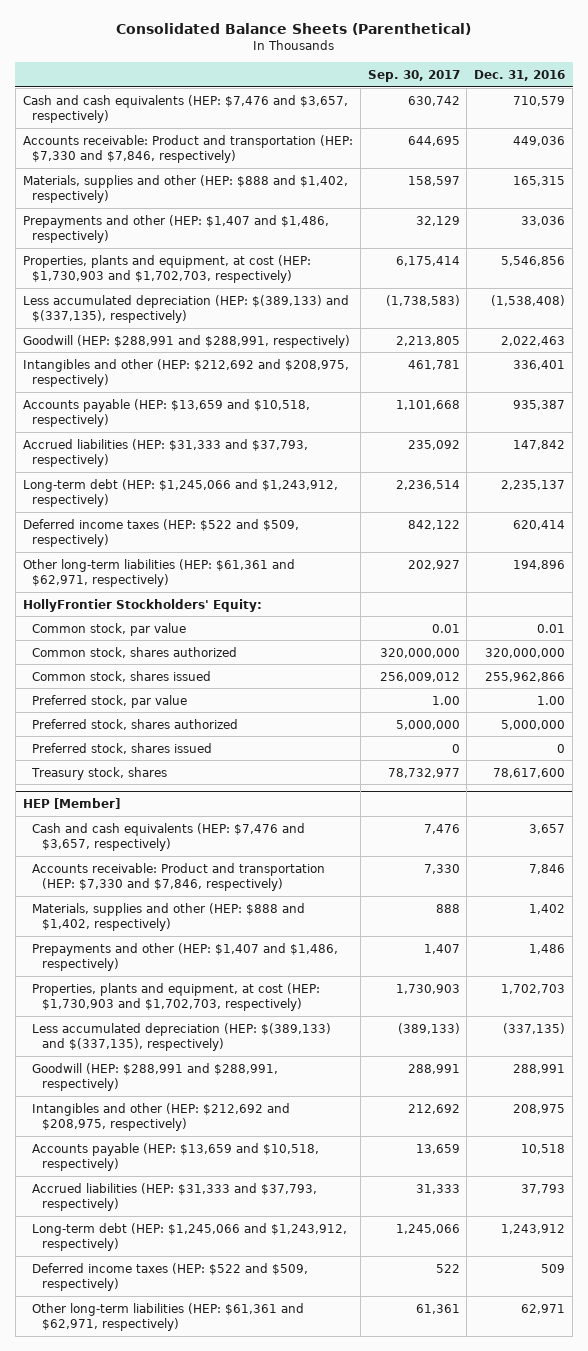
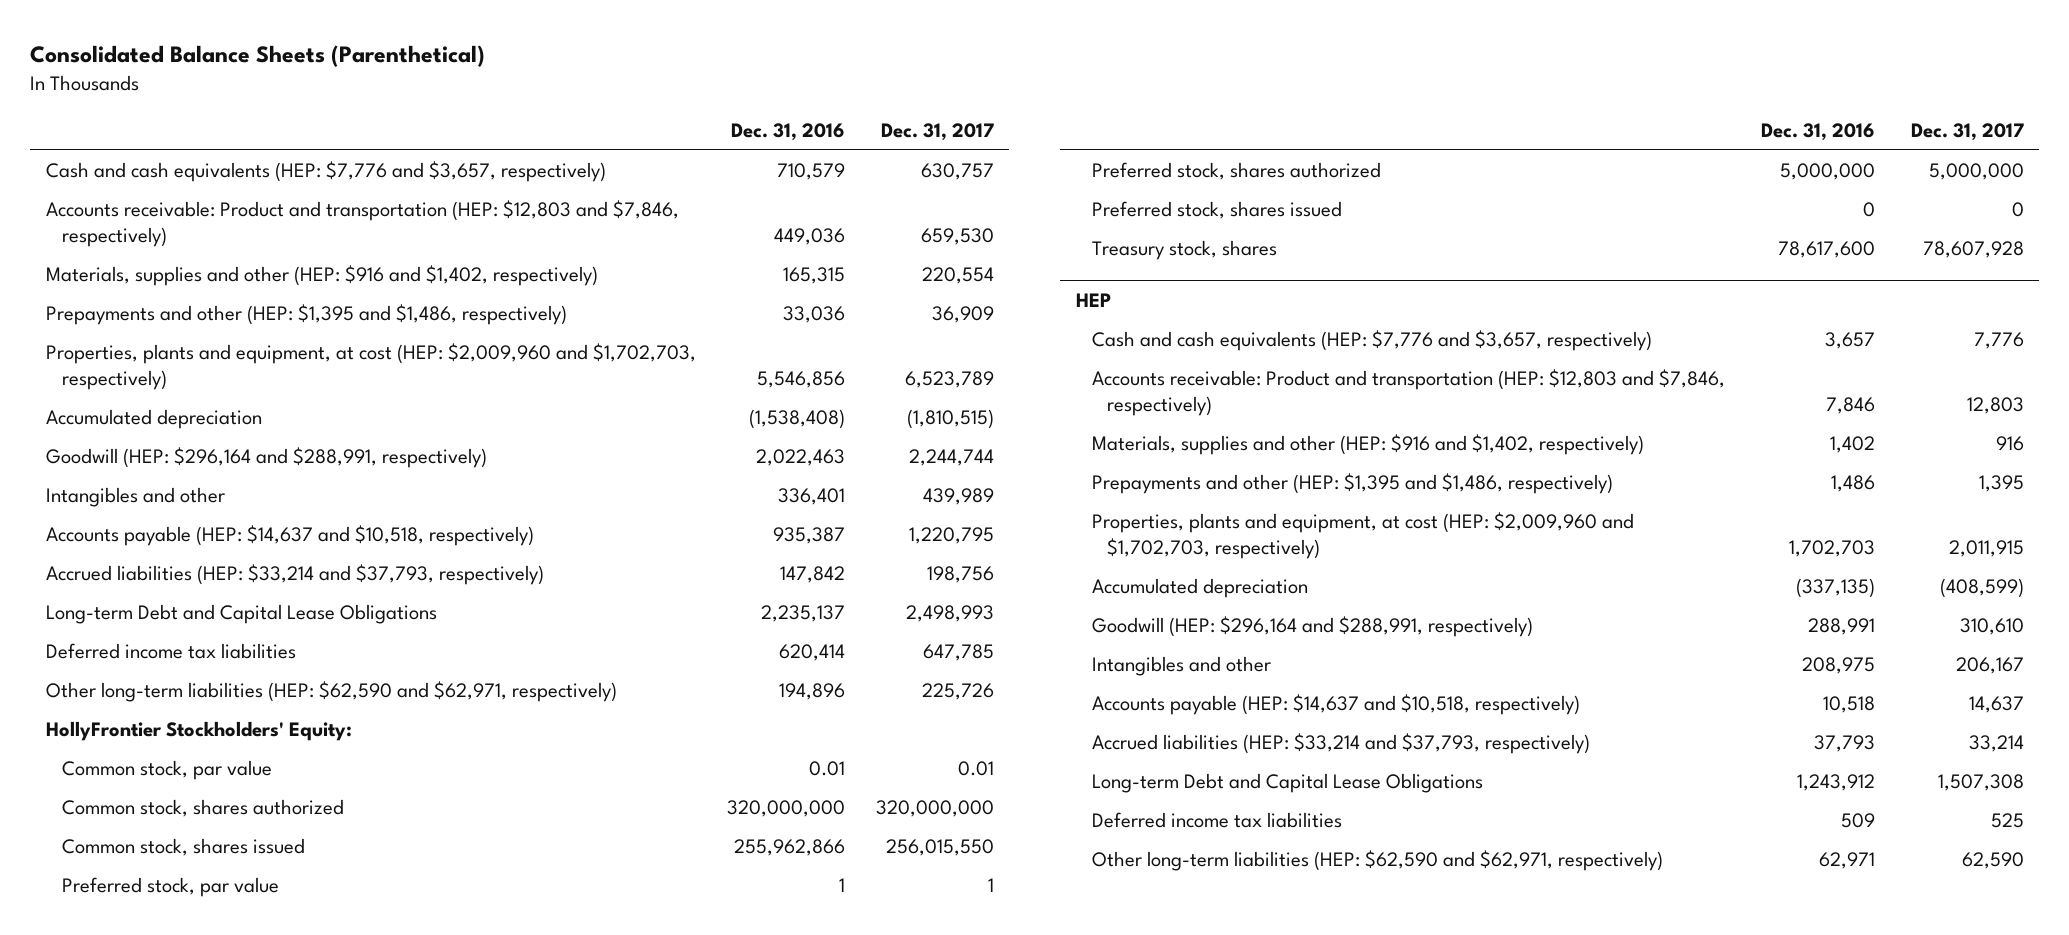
- | Sep. 30, 2017 | Dec. 31, 2016
+ | Dec. 31, 2016 | Dec. 31, 2017
- Cash and cash equivalents (HEP: $7,476 and $3,657, respectively) | 630,742 | 710,579
- Accounts receivable: Product and transportation (HEP: $7,330 and $7,846, respectively) | 644,695 | 449,036
- Materials, supplies and other (HEP: $888 and $1,402, respectively) | 158,597 | 165,315
- Prepayments and other (HEP: $1,407 and $1,486, respectively) | 32,129 | 33,036
- Properties, plants and equipment, at cost (HEP: $1,730,903 and $1,702,703, respectively) | 6,175,414 | 5,546,856
- Less accumulated depreciation (HEP: $(389,133) and $(337,135), respectively) | (1,738,583) | (1,538,408)
- Goodwill (HEP: $288,991 and $288,991, respectively) | 2,213,805 | 2,022,463
- Intangibles and other (HEP: $212,692 and $208,975, respectively) | 461,781 | 336,401
- Accounts payable (HEP: $13,659 and $10,518, respectively) | 1,101,668 | 935,387
- Accrued liabilities (HEP: $31,333 and $37,793, respectively) | 235,092 | 147,842
- Long-term debt (HEP: $1,245,066 and $1,243,912, respectively) | 2,236,514 | 2,235,137
- Deferred income taxes (HEP: $522 and $509, respectively) | 842,122 | 620,414
- Other long-term liabilities (HEP: $61,361 and $62,971, respectively) | 202,927 | 194,896
+ Cash and cash equivalents (HEP: $7,776 and $3,657, respectively) | 710,579 | 630,757
+ Accounts receivable: Product and transportation (HEP: $12,803 and $7,846, respectively) | 449,036 | 659,530
+ Materials, supplies and other (HEP: $916 and $1,402, respectively) | 165,315 | 220,554
+ Prepayments and other (HEP: $1,395 and $1,486, respectively) | 33,036 | 36,909
+ Properties, plants and equipment, at cost (HEP: $2,009,960 and $1,702,703, respectively) | 5,546,856 | 6,523,789
+ Accumulated depreciation | (1,538,408) | (1,810,515)
+ Goodwill (HEP: $296,164 and $288,991, respectively) | 2,022,463 | 2,244,744
+ Intangibles and other | 336,401 | 439,989
+ Accounts payable (HEP: $14,637 and $10,518, respectively) | 935,387 | 1,220,795
+ Accrued liabilities (HEP: $33,214 and $37,793, respectively) | 147,842 | 198,756
+ Long-term Debt and Capital Lease Obligations | 2,235,137 | 2,498,993
+ Deferred income tax liabilities | 620,414 | 647,785
+ Other long-term liabilities (HEP: $62,590 and $62,971, respectively) | 194,896 | 225,726
- Preferred stock, par value | 1.00 | 1.00
+ Preferred stock, par value | 1 | 1
- HEP [Member]
- Cash and cash equivalents (HEP: $7,476 and $3,657, respectively) | 7,476 | 3,657
- Accounts receivable: Product and transportation (HEP: $7,330 and $7,846, respectively) | 7,330 | 7,846
- Materials, supplies and other (HEP: $888 and $1,402, respectively) | 888 | 1,402
- Prepayments and other (HEP: $1,407 and $1,486, respectively) | 1,407 | 1,486
- Properties, plants and equipment, at cost (HEP: $1,730,903 and $1,702,703, respectively) | 1,730,903 | 1,702,703
- Less accumulated depreciation (HEP: $(389,133) and $(337,135), respectively) | (389,133) | (337,135)
- Goodwill (HEP: $288,991 and $288,991, respectively) | 288,991 | 288,991
- Intangibles and other (HEP: $212,692 and $208,975, respectively) | 212,692 | 208,975
- Accounts payable (HEP: $13,659 and $10,518, respectively) | 13,659 | 10,518
- Accrued liabilities (HEP: $31,333 and $37,793, respectively) | 31,333 | 37,793
- Long-term debt (HEP: $1,245,066 and $1,243,912, respectively) | 1,245,066 | 1,243,912
- Deferred income taxes (HEP: $522 and $509, respectively) | 522 | 509
- Other long-term liabilities (HEP: $61,361 and $62,971, respectively) | 61,361 | 62,971
+ HEP
+ Cash and cash equivalents (HEP: $7,776 and $3,657, respectively) | 3,657 | 7,776
+ Accounts receivable: Product and transportation (HEP: $12,803 and $7,846, respectively) | 7,846 | 12,803
+ Materials, supplies and other (HEP: $916 and $1,402, respectively) | 1,402 | 916
+ Prepayments and other (HEP: $1,395 and $1,486, respectively) | 1,486 | 1,395
+ Properties, plants and equipment, at cost (HEP: $2,009,960 and $1,702,703, respectively) | 1,702,703 | 2,011,915
+ Accumulated depreciation | (337,135) | (408,599)
+ Goodwill (HEP: $296,164 and $288,991, respectively) | 288,991 | 310,610
+ Intangibles and other | 208,975 | 206,167
+ Accounts payable (HEP: $14,637 and $10,518, respectively) | 10,518 | 14,637
+ Accrued liabilities (HEP: $33,214 and $37,793, respectively) | 37,793 | 33,214
+ Long-term Debt and Capital Lease Obligations | 1,243,912 | 1,507,308
+ Deferred income tax liabilities | 509 | 525
+ Other long-term liabilities (HEP: $62,590 and $62,971, respectively) | 62,971 | 62,590

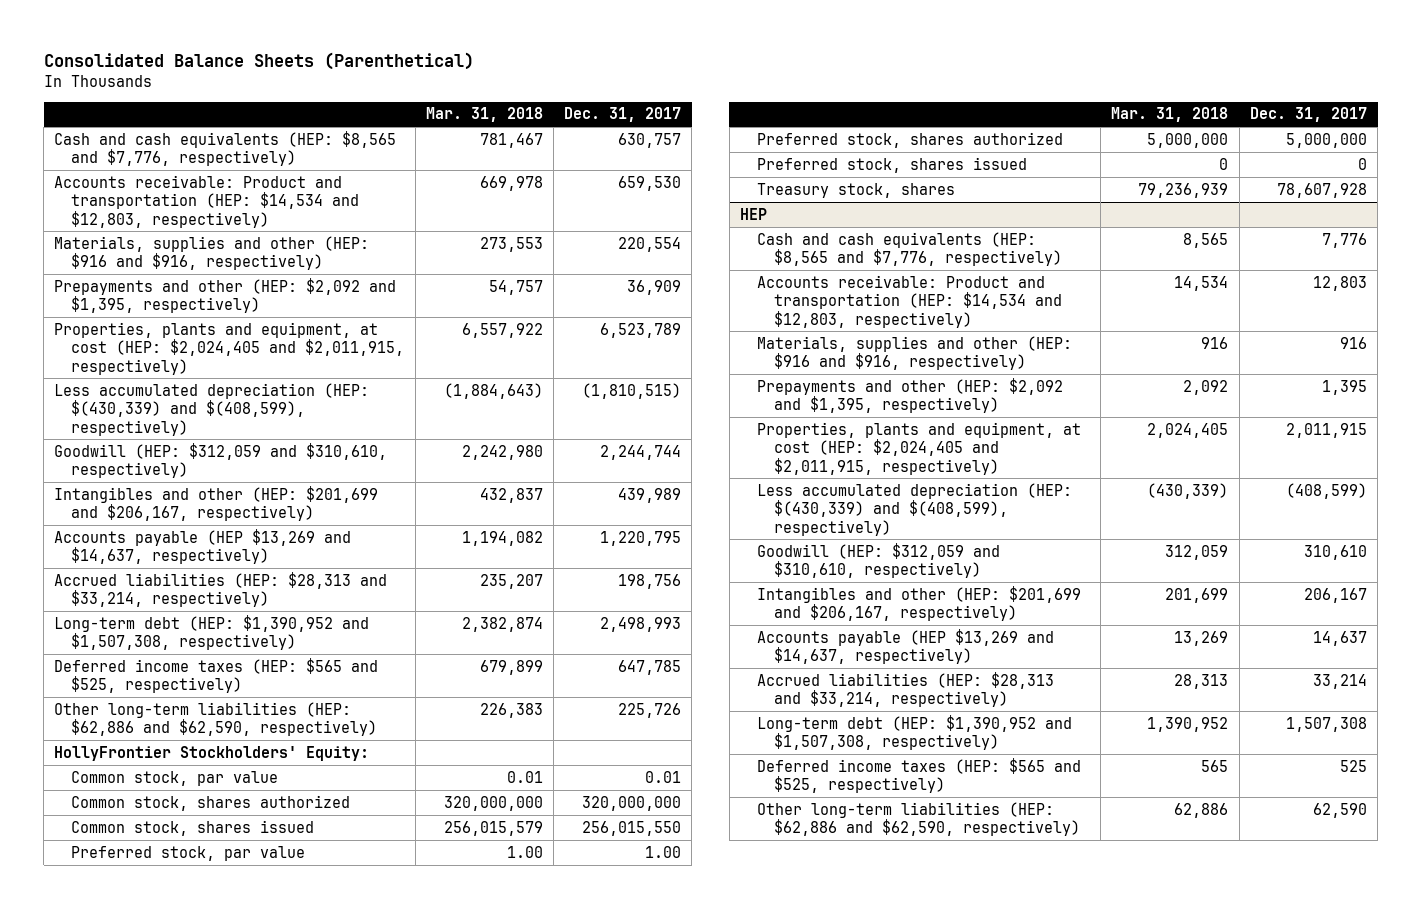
- | Dec. 31, 2016 | Dec. 31, 2017
+ | Mar. 31, 2018 | Dec. 31, 2017
- Cash and cash equivalents (HEP: $7,776 and $3,657, respectively) | 710,579 | 630,757
- Accounts receivable: Product and transportation (HEP: $12,803 and $7,846, respectively) | 449,036 | 659,530
- Materials, supplies and other (HEP: $916 and $1,402, respectively) | 165,315 | 220,554
- Prepayments and other (HEP: $1,395 and $1,486, respectively) | 33,036 | 36,909
- Properties, plants and equipment, at cost (HEP: $2,009,960 and $1,702,703, respectively) | 5,546,856 | 6,523,789
- Accumulated depreciation | (1,538,408) | (1,810,515)
- Goodwill (HEP: $296,164 and $288,991, respectively) | 2,022,463 | 2,244,744
- Intangibles and other | 336,401 | 439,989
- Accounts payable (HEP: $14,637 and $10,518, respectively) | 935,387 | 1,220,795
- Accrued liabilities (HEP: $33,214 and $37,793, respectively) | 147,842 | 198,756
- Long-term Debt and Capital Lease Obligations | 2,235,137 | 2,498,993
- Deferred income tax liabilities | 620,414 | 647,785
- Other long-term liabilities (HEP: $62,590 and $62,971, respectively) | 194,896 | 225,726
+ Cash and cash equivalents (HEP: $8,565 and $7,776, respectively) | 781,467 | 630,757
+ Accounts receivable: Product and transportation (HEP: $14,534 and $12,803, respectively) | 669,978 | 659,530
+ Materials, supplies and other (HEP: $916 and $916, respectively) | 273,553 | 220,554
+ Prepayments and other (HEP: $2,092 and $1,395, respectively) | 54,757 | 36,909
+ Properties, plants and equipment, at cost (HEP: $2,024,405 and $2,011,915, respectively) | 6,557,922 | 6,523,789
+ Less accumulated depreciation (HEP: $(430,339) and $(408,599), respectively) | (1,884,643) | (1,810,515)
+ Goodwill (HEP: $312,059 and $310,610, respectively) | 2,242,980 | 2,244,744
+ Intangibles and other (HEP: $201,699 and $206,167, respectively) | 432,837 | 439,989
+ Accounts payable (HEP $13,269 and $14,637, respectively) | 1,194,082 | 1,220,795
+ Accrued liabilities (HEP: $28,313 and $33,214, respectively) | 235,207 | 198,756
+ Long-term debt (HEP: $1,390,952 and $1,507,308, respectively) | 2,382,874 | 2,498,993
+ Deferred income taxes (HEP: $565 and $525, respectively) | 679,899 | 647,785
+ Other long-term liabilities (HEP: $62,886 and $62,590, respectively) | 226,383 | 225,726
- Preferred stock, par value | 1 | 1
+ Preferred stock, par value | 1.00 | 1.00
@ HEP
- Cash and cash equivalents (HEP: $7,776 and $3,657, respectively) | 3,657 | 7,776
- Accounts receivable: Product and transportation (HEP: $12,803 and $7,846, respectively) | 7,846 | 12,803
- Materials, supplies and other (HEP: $916 and $1,402, respectively) | 1,402 | 916
- Prepayments and other (HEP: $1,395 and $1,486, respectively) | 1,486 | 1,395
- Properties, plants and equipment, at cost (HEP: $2,009,960 and $1,702,703, respectively) | 1,702,703 | 2,011,915
- Accumulated depreciation | (337,135) | (408,599)
- Goodwill (HEP: $296,164 and $288,991, respectively) | 288,991 | 310,610
- Intangibles and other | 208,975 | 206,167
- Accounts payable (HEP: $14,637 and $10,518, respectively) | 10,518 | 14,637
- Accrued liabilities (HEP: $33,214 and $37,793, respectively) | 37,793 | 33,214
- Long-term Debt and Capital Lease Obligations | 1,243,912 | 1,507,308
- Deferred income tax liabilities | 509 | 525
- Other long-term liabilities (HEP: $62,590 and $62,971, respectively) | 62,971 | 62,590
+ Cash and cash equivalents (HEP: $8,565 and $7,776, respectively) | 8,565 | 7,776
+ Accounts receivable: Product and transportation (HEP: $14,534 and $12,803, respectively) | 14,534 | 12,803
+ Materials, supplies and other (HEP: $916 and $916, respectively) | 916 | 916
+ Prepayments and other (HEP: $2,092 and $1,395, respectively) | 2,092 | 1,395
+ Properties, plants and equipment, at cost (HEP: $2,024,405 and $2,011,915, respectively) | 2,024,405 | 2,011,915
+ Less accumulated depreciation (HEP: $(430,339) and $(408,599), respectively) | (430,339) | (408,599)
+ Goodwill (HEP: $312,059 and $310,610, respectively) | 312,059 | 310,610
+ Intangibles and other (HEP: $201,699 and $206,167, respectively) | 201,699 | 206,167
+ Accounts payable (HEP $13,269 and $14,637, respectively) | 13,269 | 14,637
+ Accrued liabilities (HEP: $28,313 and $33,214, respectively) | 28,313 | 33,214
+ Long-term debt (HEP: $1,390,952 and $1,507,308, respectively) | 1,390,952 | 1,507,308
+ Deferred income taxes (HEP: $565 and $525, respectively) | 565 | 525
+ Other long-term liabilities (HEP: $62,886 and $62,590, respectively) | 62,886 | 62,590

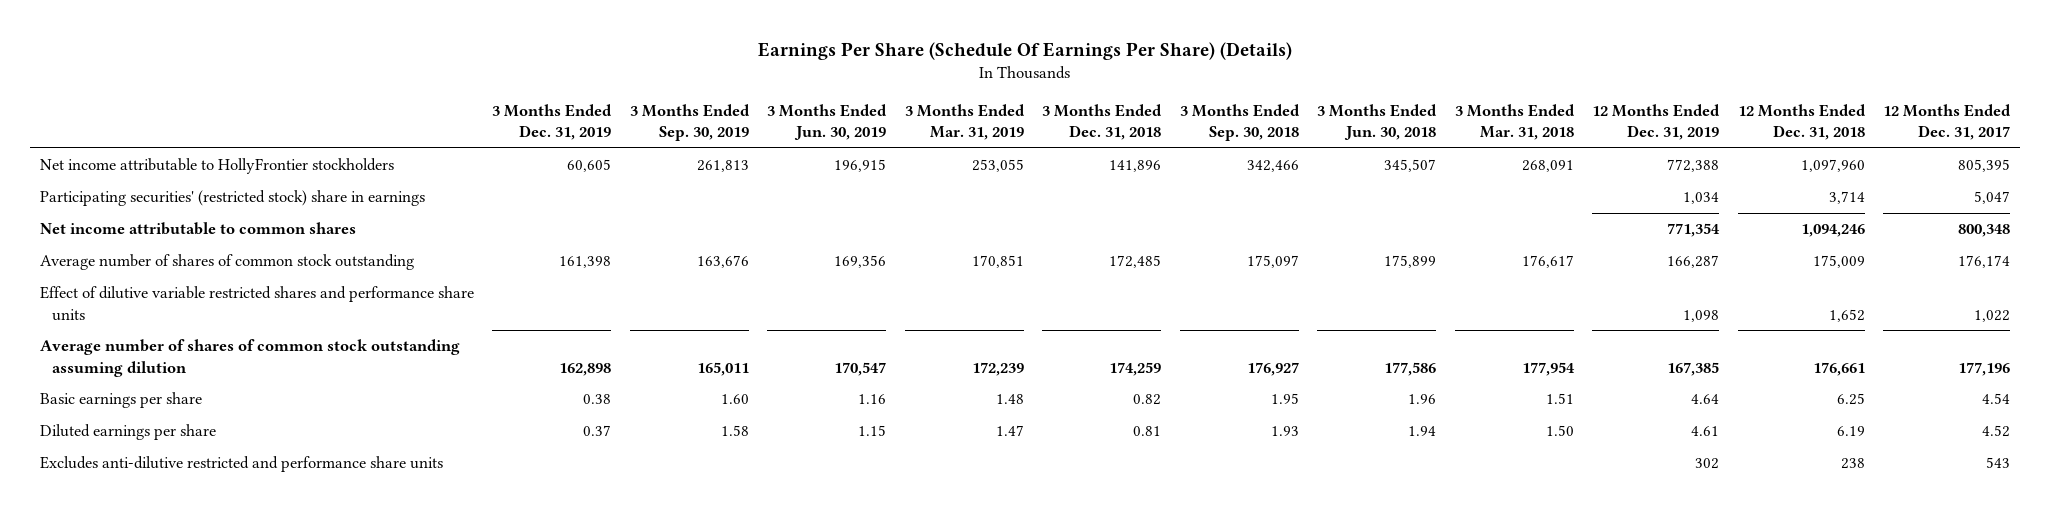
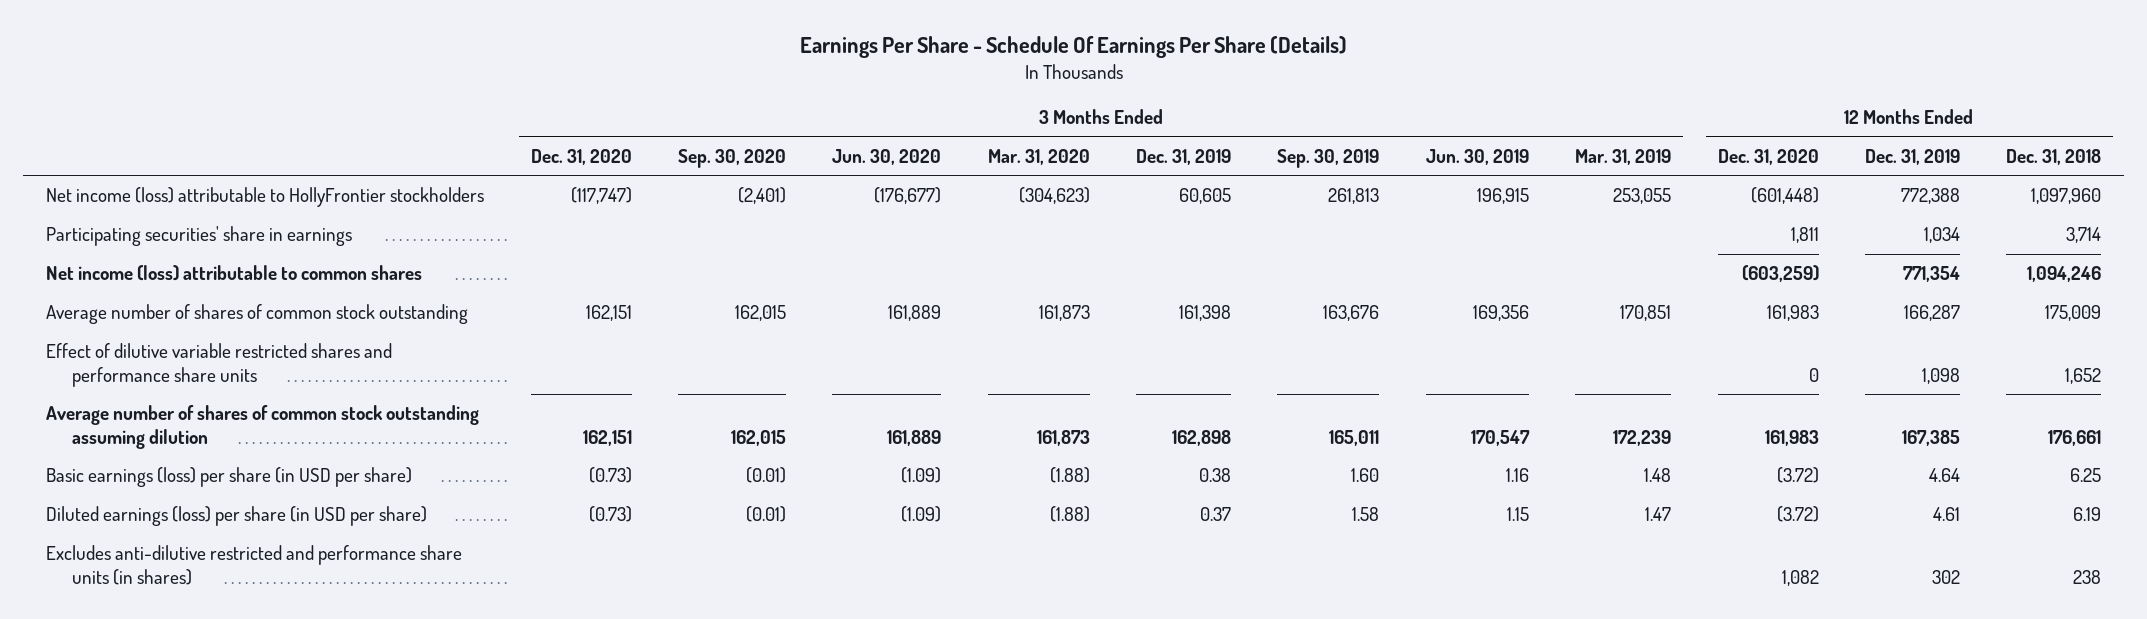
- Earnings Per Share (Schedule Of Earnings Per Share) (Details)
+ Earnings Per Share - Schedule Of Earnings Per Share (Details)
- | 3 Months Ended Dec. 31, 2019 | 3 Months Ended Sep. 30, 2019 | 3 Months Ended Jun. 30, 2019 | 3 Months Ended Mar. 31, 2019 | 3 Months Ended Dec. 31, 2018 | 3 Months Ended Sep. 30, 2018 | 3 Months Ended Jun. 30, 2018 | 3 Months Ended Mar. 31, 2018 | 12 Months Ended Dec. 31, 2019 | 12 Months Ended Dec. 31, 2018 | 12 Months Ended Dec. 31, 2017
+ | 3 Months Ended Dec. 31, 2020 | 3 Months Ended Sep. 30, 2020 | 3 Months Ended Jun. 30, 2020 | 3 Months Ended Mar. 31, 2020 | 3 Months Ended Dec. 31, 2019 | 3 Months Ended Sep. 30, 2019 | 3 Months Ended Jun. 30, 2019 | 3 Months Ended Mar. 31, 2019 | 12 Months Ended Dec. 31, 2020 | 12 Months Ended Dec. 31, 2019 | 12 Months Ended Dec. 31, 2018
- Net income attributable to HollyFrontier stockholders | 60,605 | 261,813 | 196,915 | 253,055 | 141,896 | 342,466 | 345,507 | 268,091 | 772,388 | 1,097,960 | 805,395
- Participating securities' (restricted stock) share in earnings | | | | | | | | | 1,034 | 3,714 | 5,047
- Net income attributable to common shares | | | | | | | | | 771,354 | 1,094,246 | 800,348
+ Net income (loss) attributable to HollyFrontier stockholders | (117,747) | (2,401) | (176,677) | (304,623) | 60,605 | 261,813 | 196,915 | 253,055 | (601,448) | 772,388 | 1,097,960
+ Participating securities' share in earnings | | | | | | | | | 1,811 | 1,034 | 3,714
+ Net income (loss) attributable to common shares | | | | | | | | | (603,259) | 771,354 | 1,094,246
- Basic earnings per share | 0.38 | 1.60 | 1.16 | 1.48 | 0.82 | 1.95 | 1.96 | 1.51 | 4.64 | 6.25 | 4.54
- Diluted earnings per share | 0.37 | 1.58 | 1.15 | 1.47 | 0.81 | 1.93 | 1.94 | 1.50 | 4.61 | 6.19 | 4.52
- Excludes anti-dilutive restricted and performance share units | | | | | | | | | 302 | 238 | 543
+ Basic earnings (loss) per share (in USD per share) | (0.73) | (0.01) | (1.09) | (1.88) | 0.38 | 1.60 | 1.16 | 1.48 | (3.72) | 4.64 | 6.25
+ Diluted earnings (loss) per share (in USD per share) | (0.73) | (0.01) | (1.09) | (1.88) | 0.37 | 1.58 | 1.15 | 1.47 | (3.72) | 4.61 | 6.19
+ Excludes anti-dilutive restricted and performance share units (in shares) | | | | | | | | | 1,082 | 302 | 238

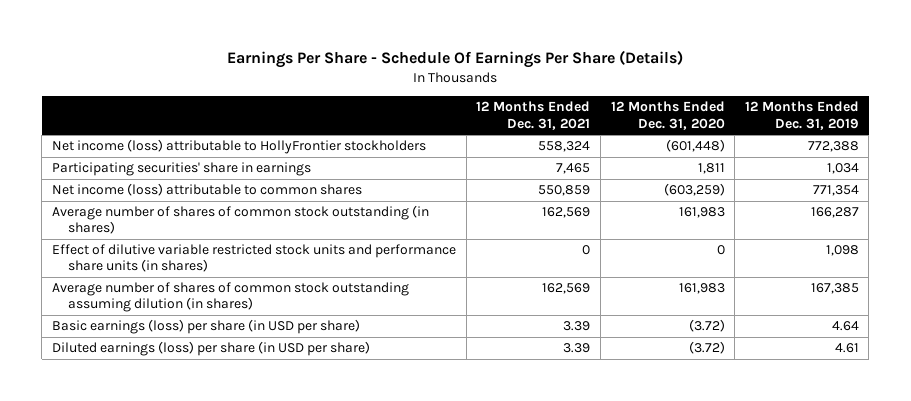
- | 3 Months Ended Dec. 31, 2020 | 3 Months Ended Sep. 30, 2020 | 3 Months Ended Jun. 30, 2020 | 3 Months Ended Mar. 31, 2020 | 3 Months Ended Dec. 31, 2019 | 3 Months Ended Sep. 30, 2019 | 3 Months Ended Jun. 30, 2019 | 3 Months Ended Mar. 31, 2019 | 12 Months Ended Dec. 31, 2020 | 12 Months Ended Dec. 31, 2019 | 12 Months Ended Dec. 31, 2018
+ | 12 Months Ended Dec. 31, 2021 | 12 Months Ended Dec. 31, 2020 | 12 Months Ended Dec. 31, 2019
- Average number of shares of common stock outstanding | 162,151 | 162,015 | 161,889 | 161,873 | 161,398 | 163,676 | 169,356 | 170,851 | 161,983 | 166,287 | 175,009
- Effect of dilutive variable restricted shares and performance share units | | | | | | | | | 0 | 1,098 | 1,652
- Average number of shares of common stock outstanding assuming dilution | 162,151 | 162,015 | 161,889 | 161,873 | 162,898 | 165,011 | 170,547 | 172,239 | 161,983 | 167,385 | 176,661
+ Average number of shares of common stock outstanding (in shares) | 162,569 | 161,983 | 166,287
+ Effect of dilutive variable restricted stock units and performance share units (in shares) | 0 | 0 | 1,098
+ Average number of shares of common stock outstanding assuming dilution (in shares) | 162,569 | 161,983 | 167,385
- Excludes anti-dilutive restricted and performance share units (in shares) | | | | | | | | | 1,082 | 302 | 238

